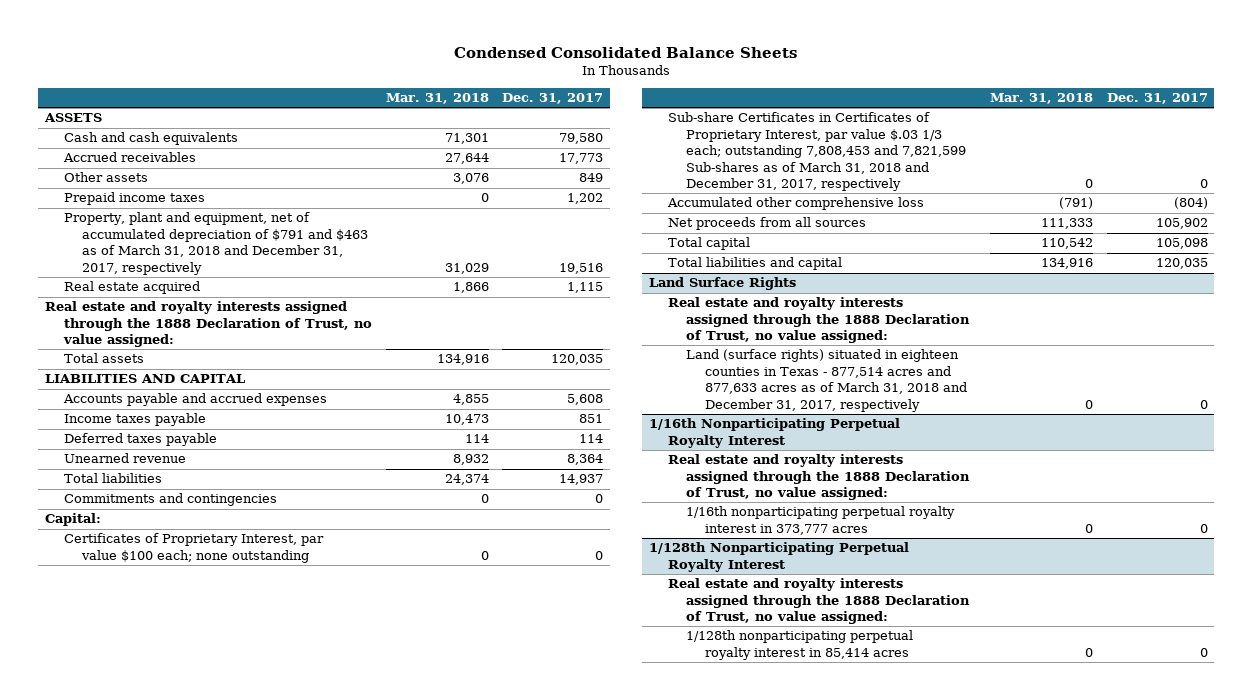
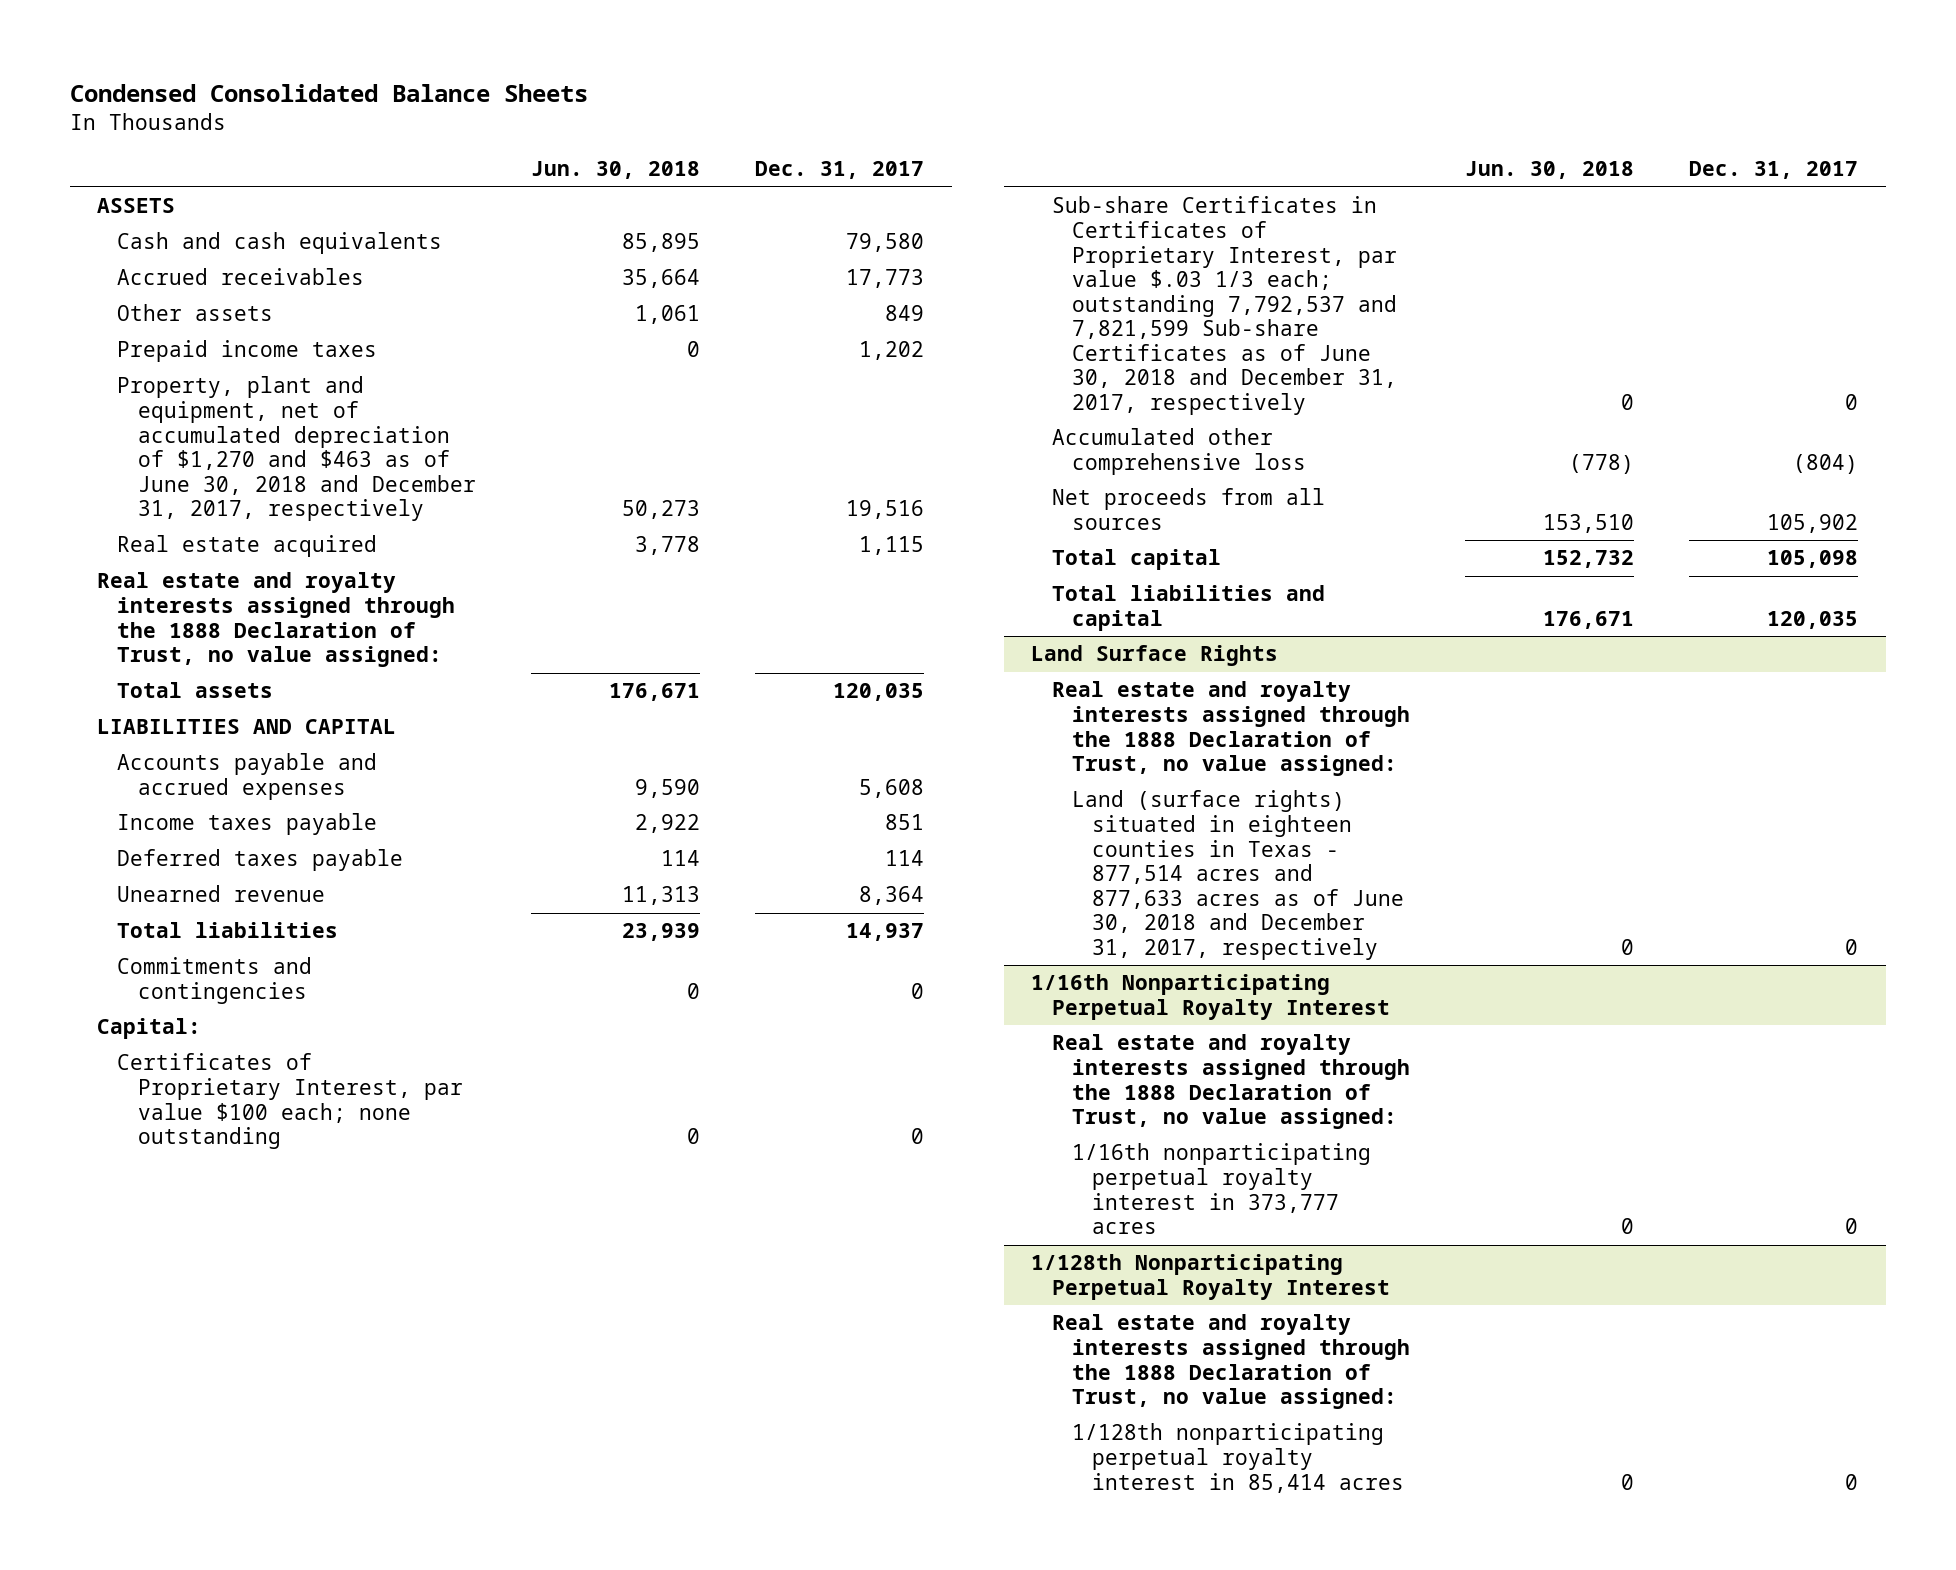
- | Mar. 31, 2018 | Dec. 31, 2017
+ | Jun. 30, 2018 | Dec. 31, 2017
- Property, plant and equipment, net of accumulated depreciation of $791 and $463 as of March 31, 2018 and December 31, 2017, respectively | 31,029 | 19,516
+ Property, plant and equipment, net of accumulated depreciation of $1,270 and $463 as of June 30, 2018 and December 31, 2017, respectively | 50,273 | 19,516
- Sub-share Certificates in Certificates of Proprietary Interest, par value $.03 1/3 each; outstanding 7,808,453 and 7,821,599 Sub-shares as of March 31, 2018 and December 31, 2017, respectively | 0 | 0
+ Sub-share Certificates in Certificates of Proprietary Interest, par value $.03 1/3 each; outstanding 7,792,537 and 7,821,599 Sub-share Certificates as of June 30, 2018 and December 31, 2017, respectively | 0 | 0
@ Land Surface Rights
- Land (surface rights) situated in eighteen counties in Texas - 877,514 acres and 877,633 acres as of March 31, 2018 and December 31, 2017, respectively | 0 | 0
+ Land (surface rights) situated in eighteen counties in Texas - 877,514 acres and 877,633 acres as of June 30, 2018 and December 31, 2017, respectively | 0 | 0

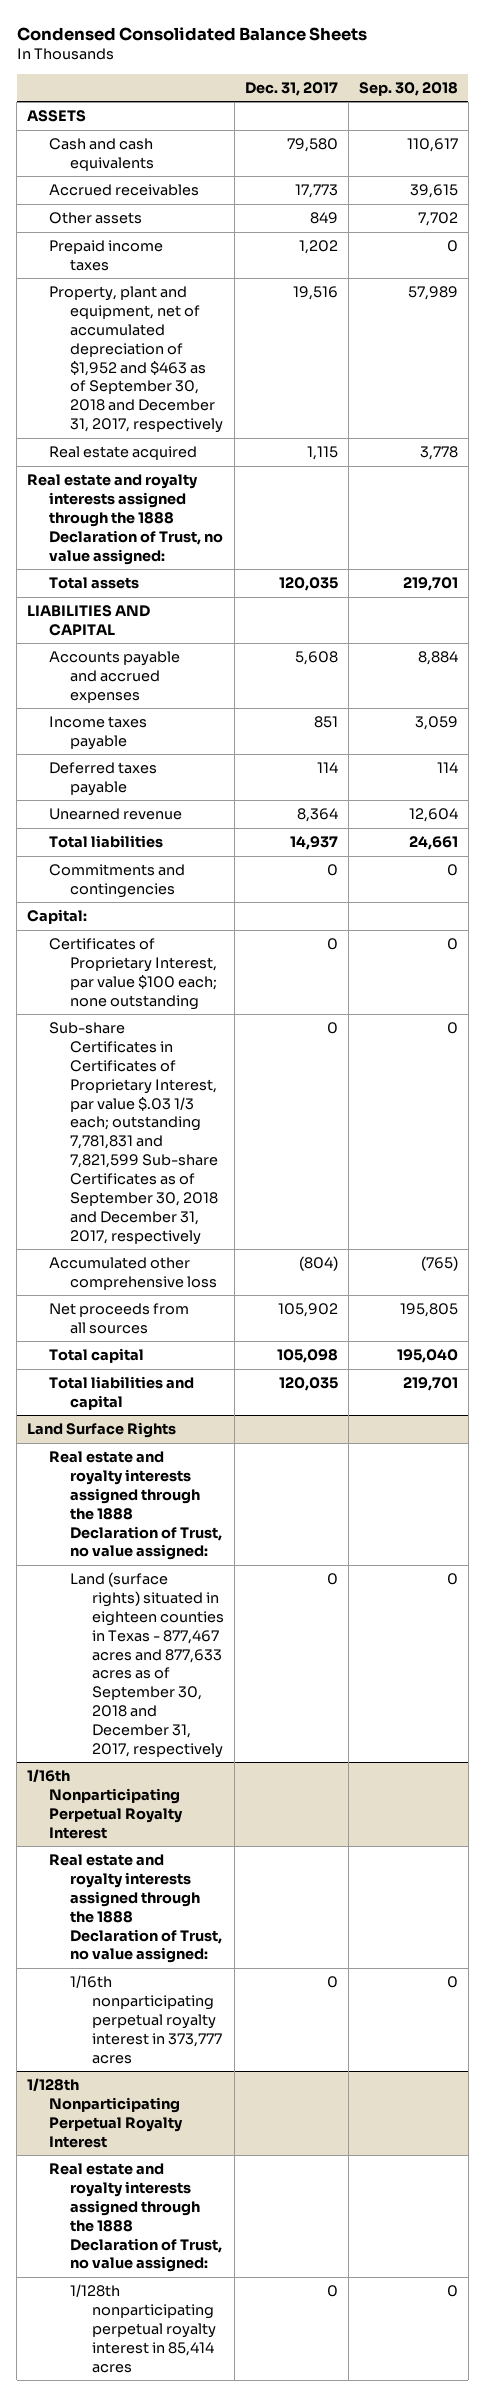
- | Jun. 30, 2018 | Dec. 31, 2017
+ | Dec. 31, 2017 | Sep. 30, 2018
- Property, plant and equipment, net of accumulated depreciation of $1,270 and $463 as of June 30, 2018 and December 31, 2017, respectively | 50,273 | 19,516
+ Property, plant and equipment, net of accumulated depreciation of $1,952 and $463 as of September 30, 2018 and December 31, 2017, respectively | 19,516 | 57,989
- Sub-share Certificates in Certificates of Proprietary Interest, par value $.03 1/3 each; outstanding 7,792,537 and 7,821,599 Sub-share Certificates as of June 30, 2018 and December 31, 2017, respectively | 0 | 0
+ Sub-share Certificates in Certificates of Proprietary Interest, par value $.03 1/3 each; outstanding 7,781,831 and 7,821,599 Sub-share Certificates as of September 30, 2018 and December 31, 2017, respectively | 0 | 0
@ Land Surface Rights
- Land (surface rights) situated in eighteen counties in Texas - 877,514 acres and 877,633 acres as of June 30, 2018 and December 31, 2017, respectively | 0 | 0
+ Land (surface rights) situated in eighteen counties in Texas - 877,467 acres and 877,633 acres as of September 30, 2018 and December 31, 2017, respectively | 0 | 0

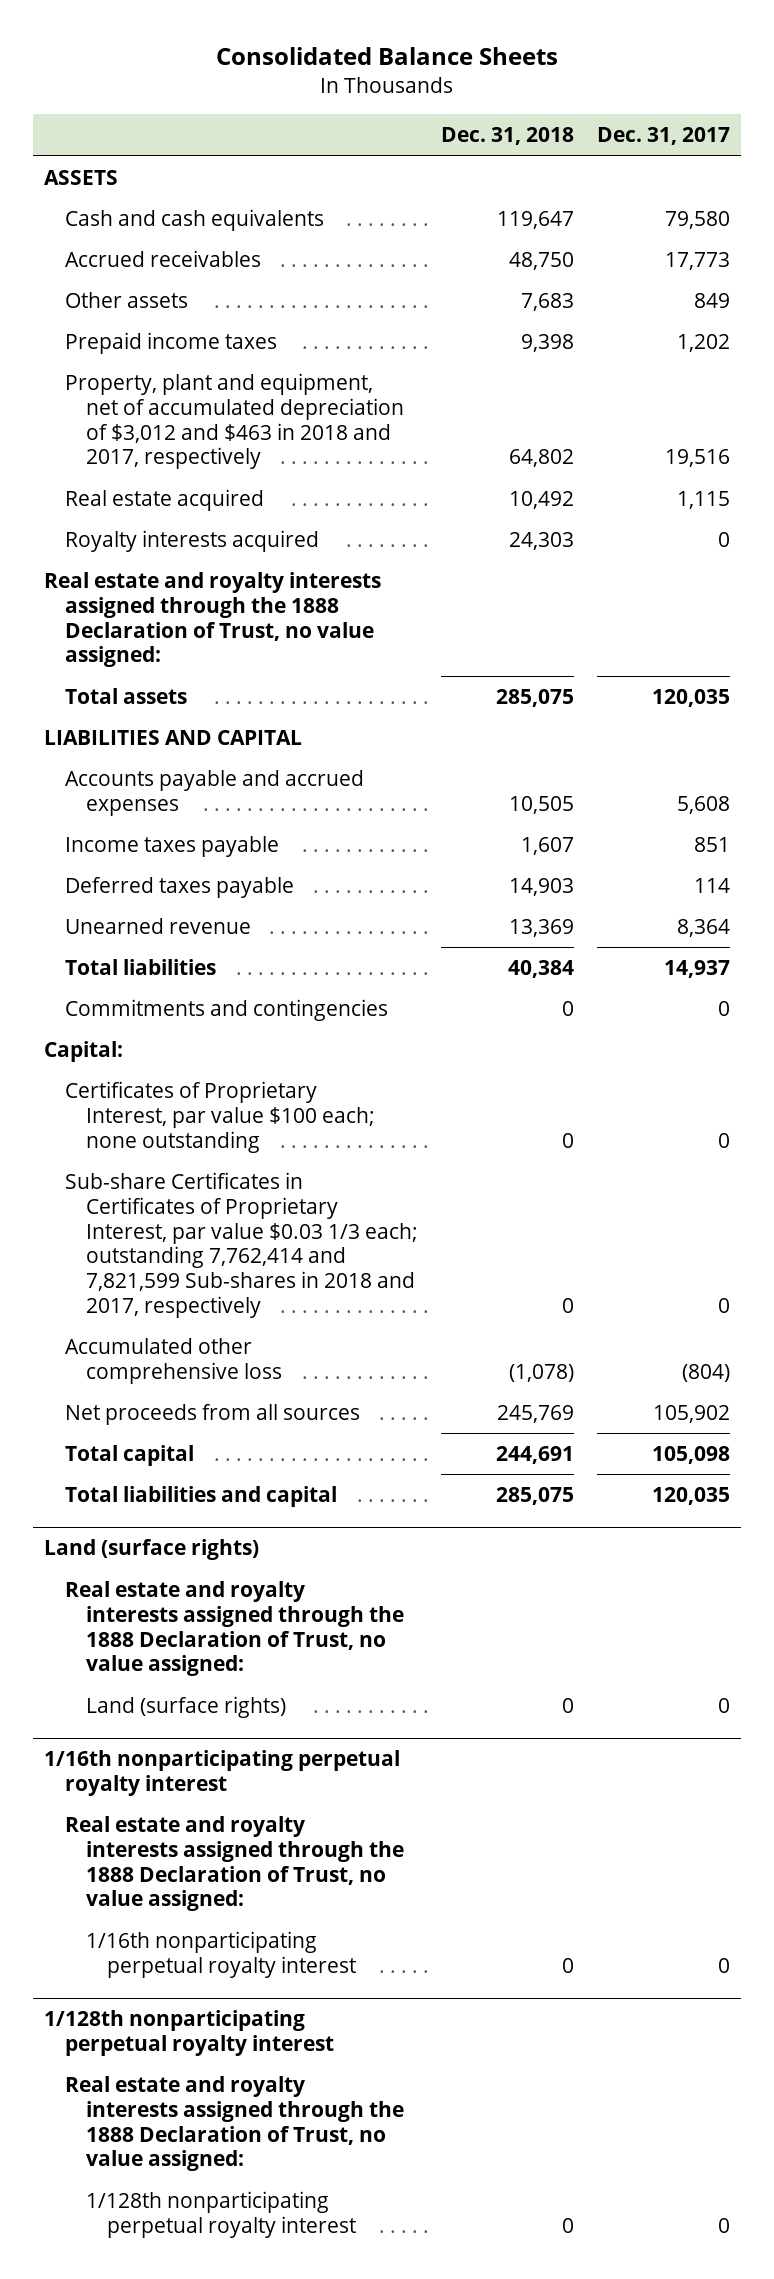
- Condensed Consolidated Balance Sheets
+ Consolidated Balance Sheets
- | Dec. 31, 2017 | Sep. 30, 2018
+ | Dec. 31, 2018 | Dec. 31, 2017
- Property, plant and equipment, net of accumulated depreciation of $1,952 and $463 as of September 30, 2018 and December 31, 2017, respectively | 19,516 | 57,989
+ Property, plant and equipment, net of accumulated depreciation of $3,012 and $463 in 2018 and 2017, respectively | 64,802 | 19,516
+ Royalty interests acquired | 24,303 | 0
- Sub-share Certificates in Certificates of Proprietary Interest, par value $.03 1/3 each; outstanding 7,781,831 and 7,821,599 Sub-share Certificates as of September 30, 2018 and December 31, 2017, respectively | 0 | 0
+ Sub-share Certificates in Certificates of Proprietary Interest, par value $0.03 1/3 each; outstanding 7,762,414 and 7,821,599 Sub-shares in 2018 and 2017, respectively | 0 | 0
- Land Surface Rights
+ Land (surface rights)
- Land (surface rights) situated in eighteen counties in Texas - 877,467 acres and 877,633 acres as of September 30, 2018 and December 31, 2017, respectively | 0 | 0
- 1/16th Nonparticipating Perpetual Royalty Interest
+ Land (surface rights) | 0 | 0
+ 1/16th nonparticipating perpetual royalty interest
- 1/16th nonparticipating perpetual royalty interest in 373,777 acres | 0 | 0
- 1/128th Nonparticipating Perpetual Royalty Interest
+ 1/16th nonparticipating perpetual royalty interest | 0 | 0
+ 1/128th nonparticipating perpetual royalty interest
- 1/128th nonparticipating perpetual royalty interest in 85,414 acres | 0 | 0
+ 1/128th nonparticipating perpetual royalty interest | 0 | 0

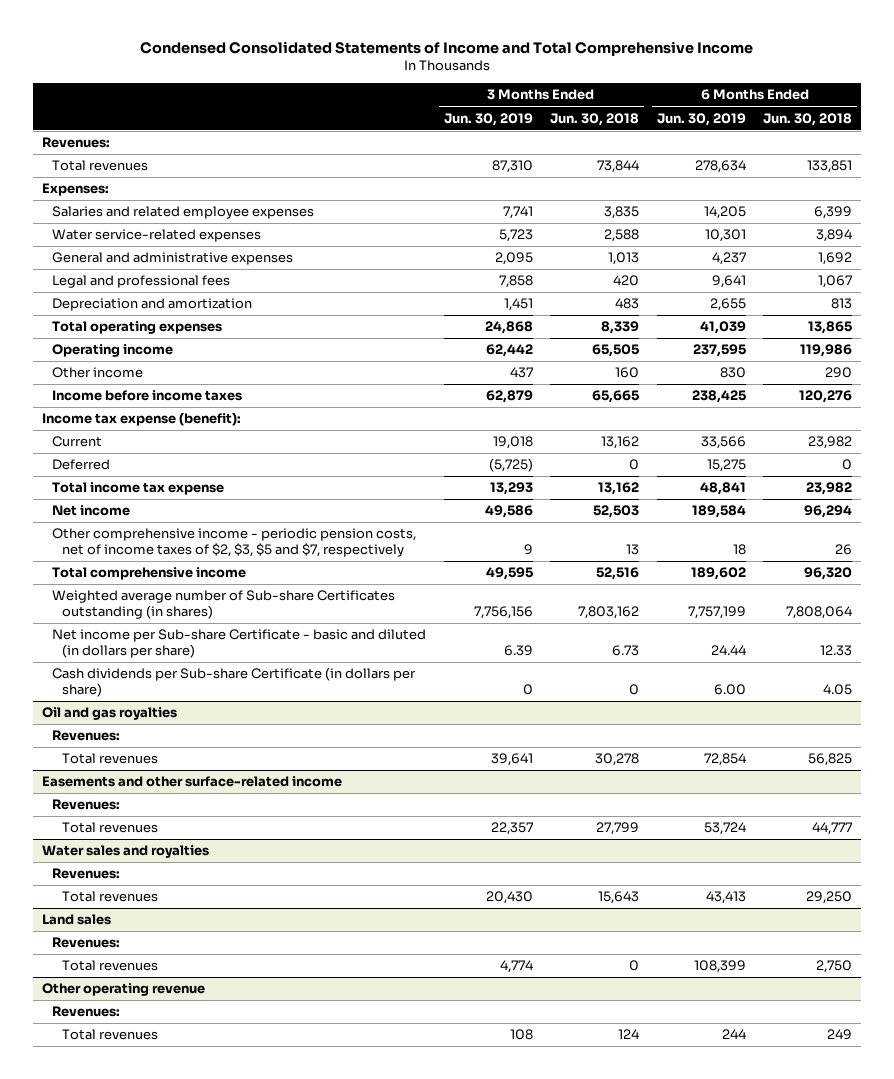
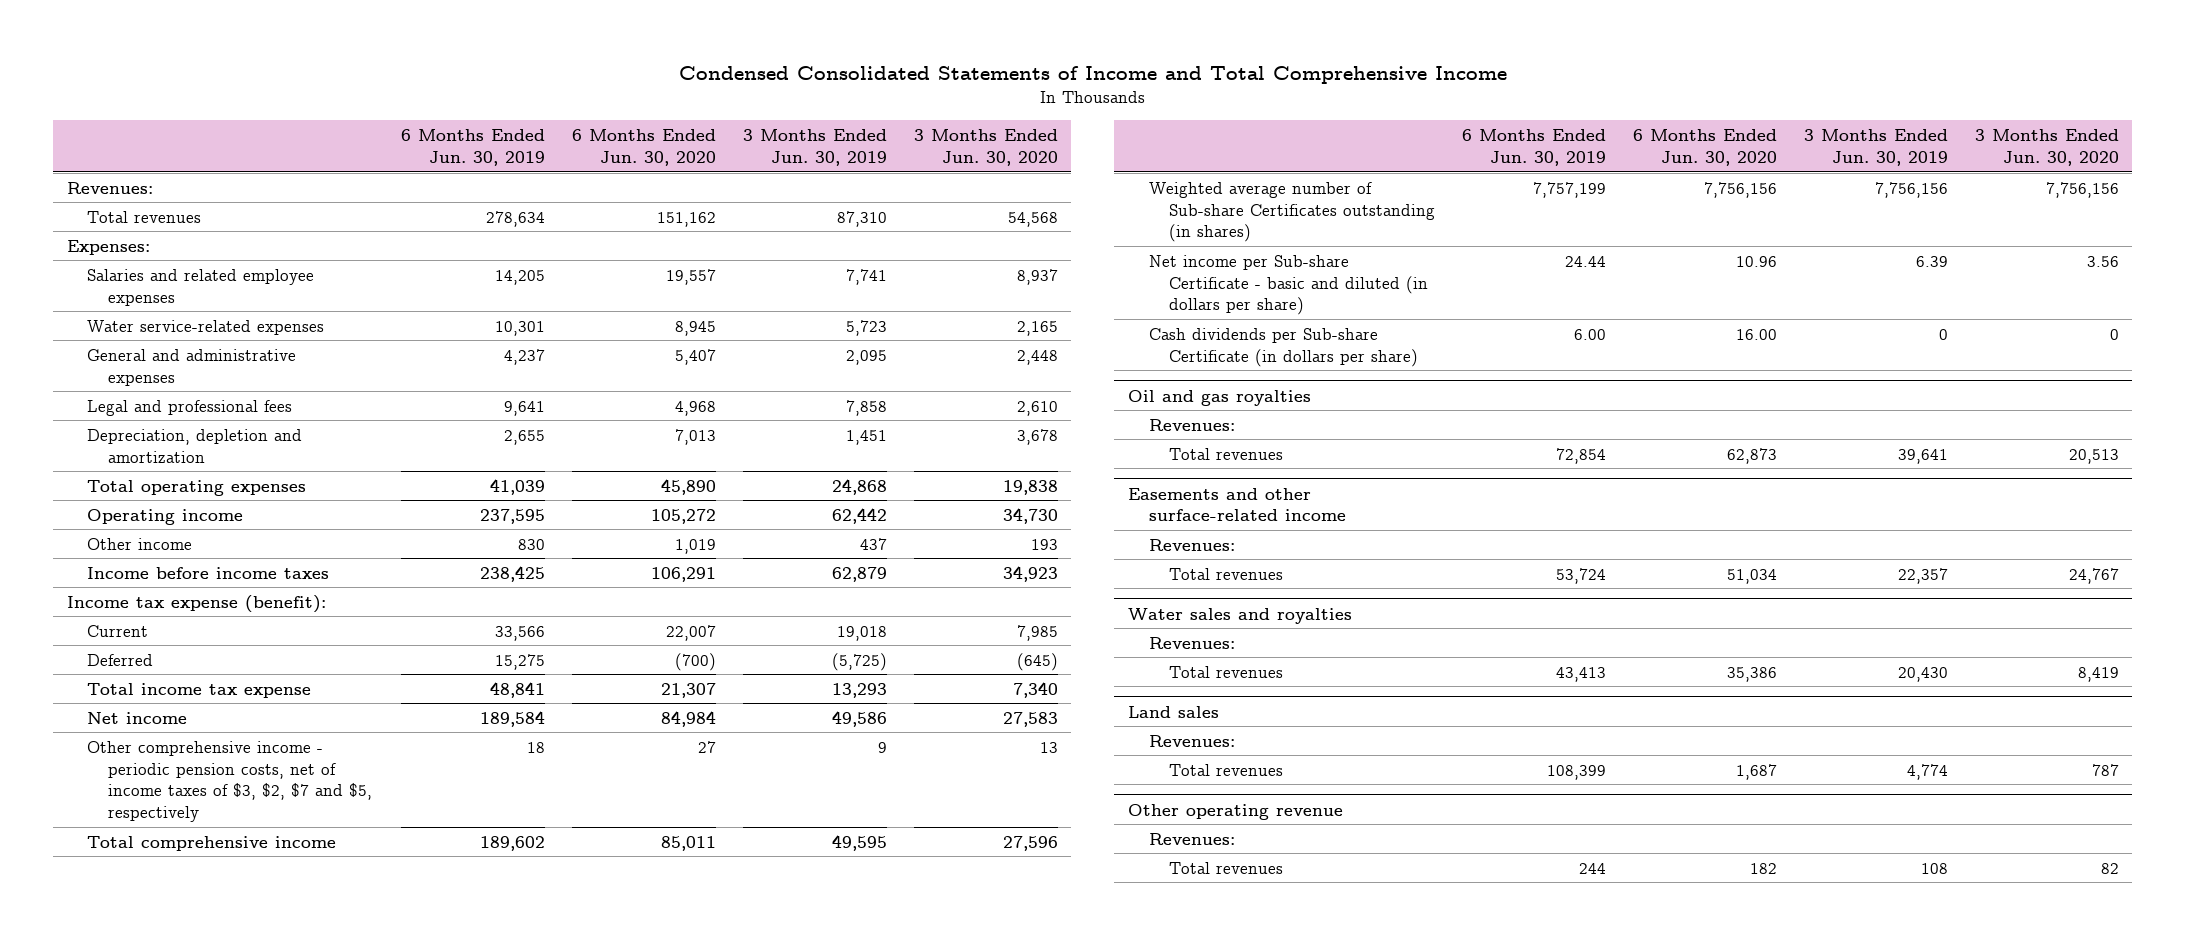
- | 3 Months Ended Jun. 30, 2019 | 3 Months Ended Jun. 30, 2018 | 6 Months Ended Jun. 30, 2019 | 6 Months Ended Jun. 30, 2018
+ | 6 Months Ended Jun. 30, 2019 | 6 Months Ended Jun. 30, 2020 | 3 Months Ended Jun. 30, 2019 | 3 Months Ended Jun. 30, 2020
- Depreciation and amortization | 1,451 | 483 | 2,655 | 813
+ Depreciation, depletion and amortization | 2,655 | 7,013 | 1,451 | 3,678
- Other comprehensive income - periodic pension costs, net of income taxes of $2, $3, $5 and $7, respectively | 9 | 13 | 18 | 26
+ Other comprehensive income - periodic pension costs, net of income taxes of $3, $2, $7 and $5, respectively | 18 | 27 | 9 | 13

